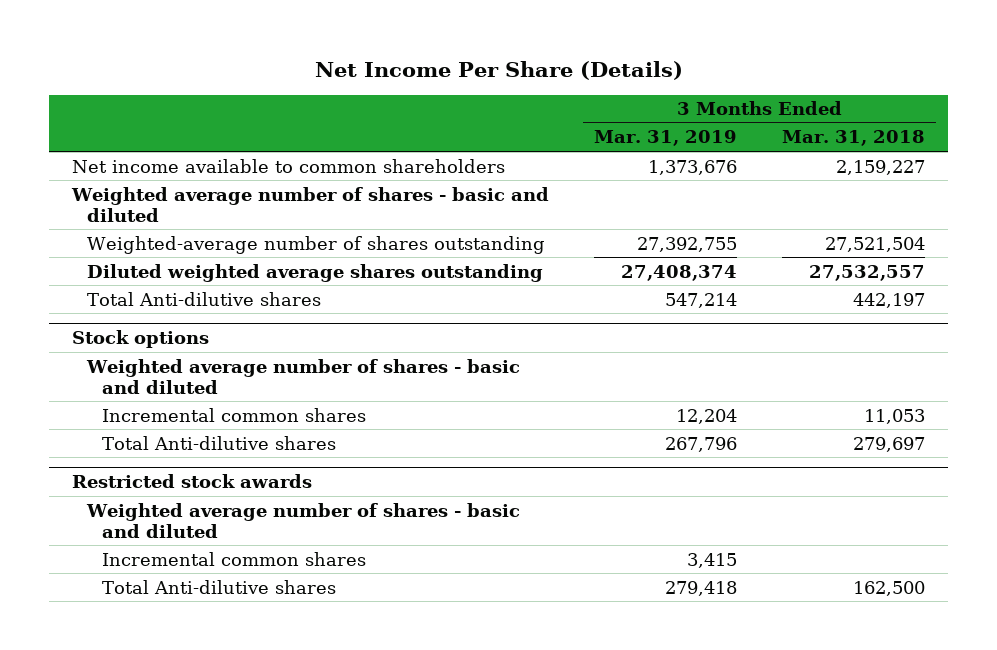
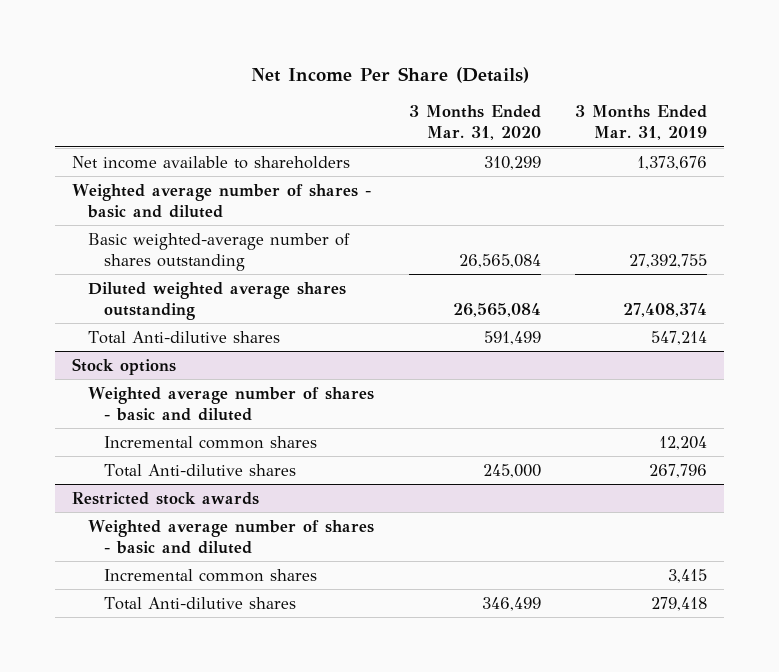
- | 3 Months Ended Mar. 31, 2019 | 3 Months Ended Mar. 31, 2018
+ | 3 Months Ended Mar. 31, 2020 | 3 Months Ended Mar. 31, 2019
- Net income available to common shareholders | 1,373,676 | 2,159,227
+ Net income available to shareholders | 310,299 | 1,373,676
- Weighted-average number of shares outstanding | 27,392,755 | 27,521,504
+ Basic weighted-average number of shares outstanding | 26,565,084 | 27,392,755

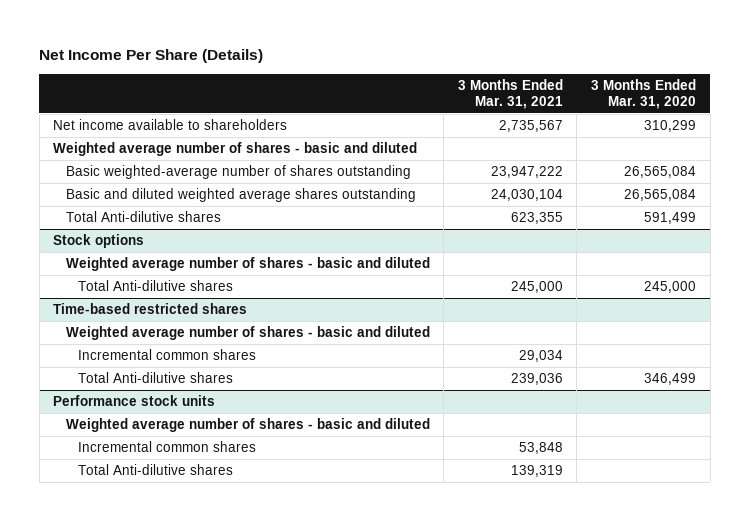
- | 3 Months Ended Mar. 31, 2020 | 3 Months Ended Mar. 31, 2019
+ | 3 Months Ended Mar. 31, 2021 | 3 Months Ended Mar. 31, 2020
- Diluted weighted average shares outstanding | 26,565,084 | 27,408,374
+ Basic and diluted weighted average shares outstanding | 24,030,104 | 26,565,084
@ Stock options
- Incremental common shares | | 12,204
- Restricted stock awards
+ Time-based restricted shares
+ Performance stock units
+ Weighted average number of shares - basic and diluted
+ Incremental common shares | 53,848 |
+ Total Anti-dilutive shares | 139,319 |

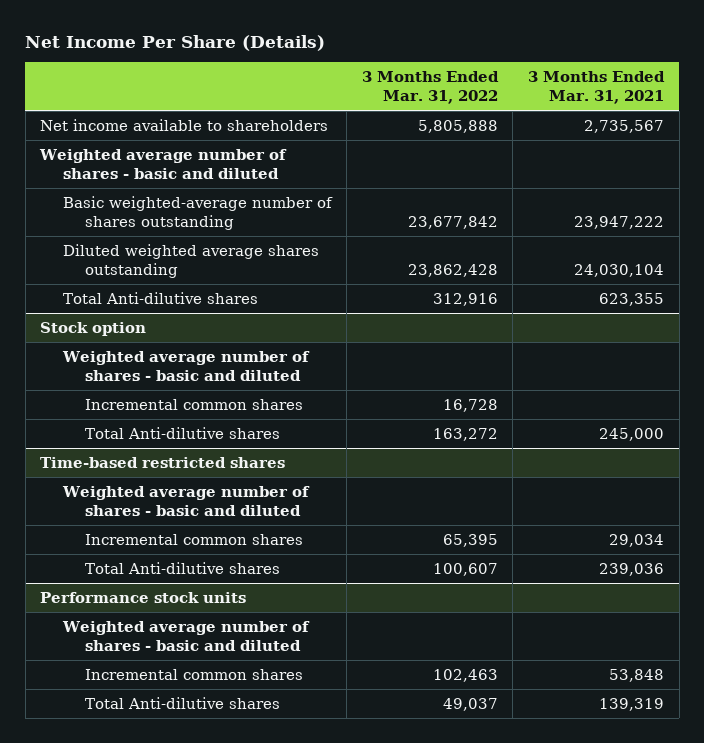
- | 3 Months Ended Mar. 31, 2021 | 3 Months Ended Mar. 31, 2020
+ | 3 Months Ended Mar. 31, 2022 | 3 Months Ended Mar. 31, 2021
- Basic and diluted weighted average shares outstanding | 24,030,104 | 26,565,084
+ Diluted weighted average shares outstanding | 23,862,428 | 24,030,104
- Stock options
+ Stock option
+ Incremental common shares | 16,728 |

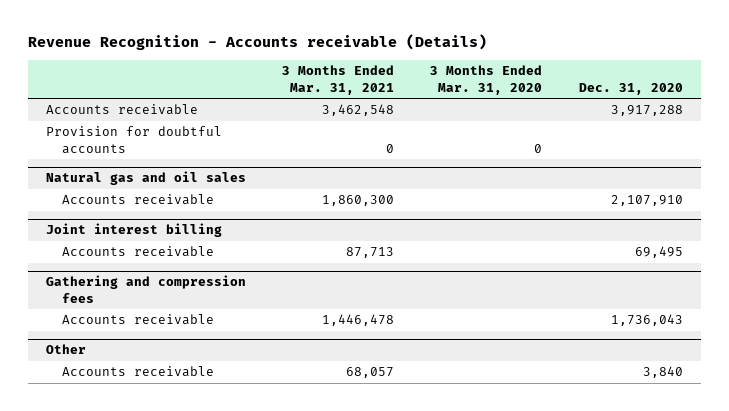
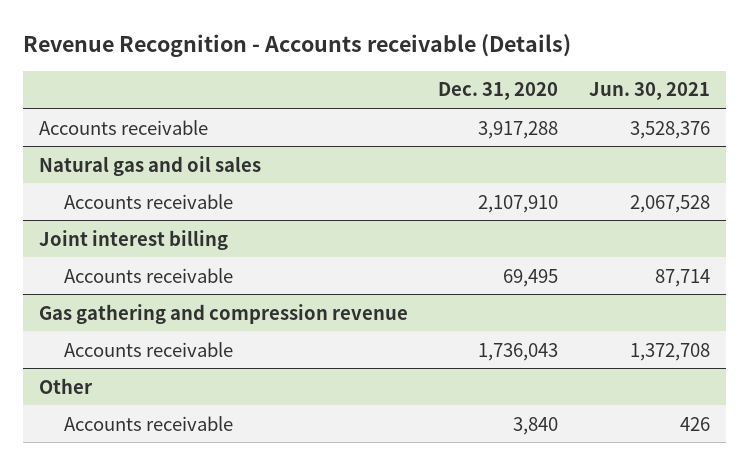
- | 3 Months Ended Mar. 31, 2021 | 3 Months Ended Mar. 31, 2020 | Dec. 31, 2020
+ | Dec. 31, 2020 | Jun. 30, 2021
- Provision for doubtful accounts | 0 | 0 |
- Gathering and compression fees
+ Gas gathering and compression revenue

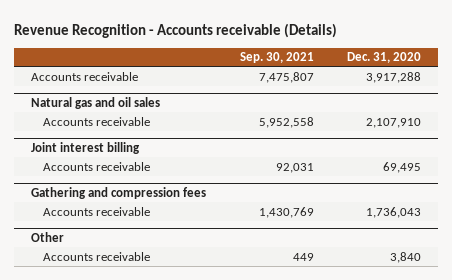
- | Dec. 31, 2020 | Jun. 30, 2021
+ | Sep. 30, 2021 | Dec. 31, 2020
- Gas gathering and compression revenue
+ Gathering and compression fees

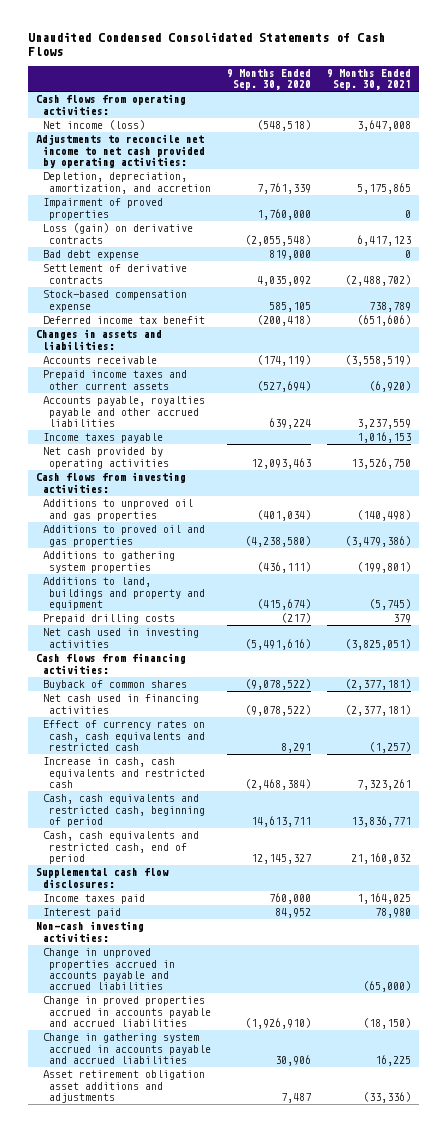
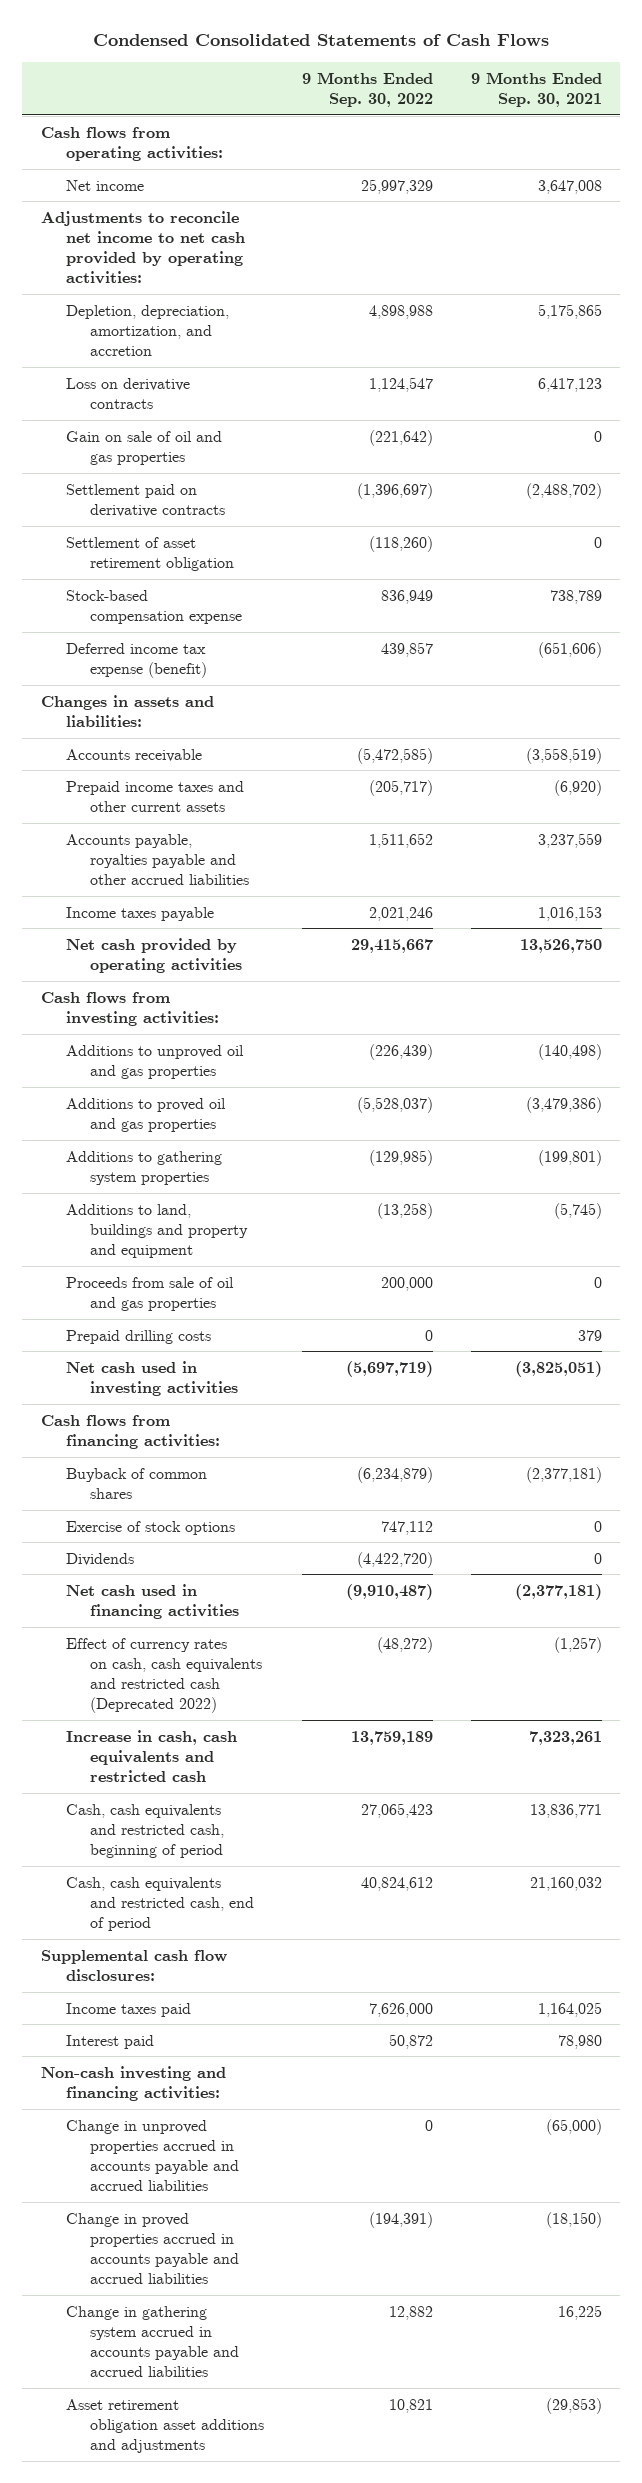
- Unaudited Condensed Consolidated Statements of Cash Flows
+ Condensed Consolidated Statements of Cash Flows
- | 9 Months Ended Sep. 30, 2020 | 9 Months Ended Sep. 30, 2021
+ | 9 Months Ended Sep. 30, 2022 | 9 Months Ended Sep. 30, 2021
- Net income (loss) | (548,518) | 3,647,008
+ Net income | 25,997,329 | 3,647,008
- Impairment of proved properties | 1,760,000 | 0
- Loss (gain) on derivative contracts | (2,055,548) | 6,417,123
- Bad debt expense | 819,000 | 0
- Settlement of derivative contracts | 4,035,092 | (2,488,702)
+ Loss on derivative contracts | 1,124,547 | 6,417,123
+ Gain on sale of oil and gas properties | (221,642) | 0
+ Settlement paid on derivative contracts | (1,396,697) | (2,488,702)
+ Settlement of asset retirement obligation | (118,260) | 0
- Deferred income tax benefit | (200,418) | (651,606)
+ Deferred income tax expense (benefit) | 439,857 | (651,606)
+ Proceeds from sale of oil and gas properties | 200,000 | 0
+ Exercise of stock options | 747,112 | 0
+ Dividends | (4,422,720) | 0
- Effect of currency rates on cash, cash equivalents and restricted cash | 8,291 | (1,257)
+ Effect of currency rates on cash, cash equivalents and restricted cash (Deprecated 2022) | (48,272) | (1,257)
- Non-cash investing activities:
+ Non-cash investing and financing activities:
- Asset retirement obligation asset additions and adjustments | 7,487 | (33,336)
+ Asset retirement obligation asset additions and adjustments | 10,821 | (29,853)

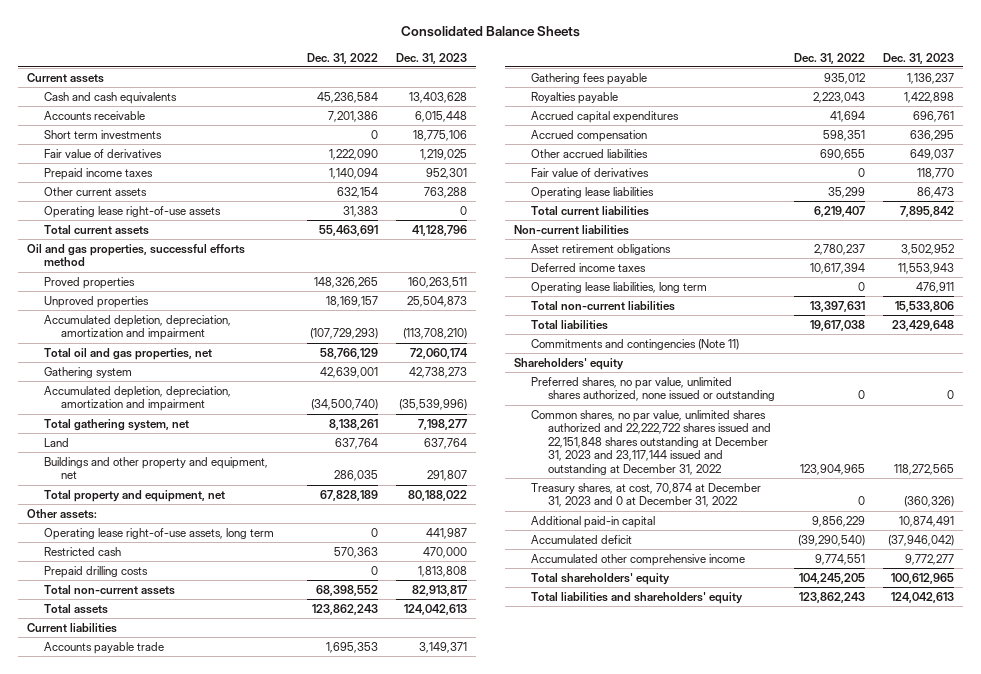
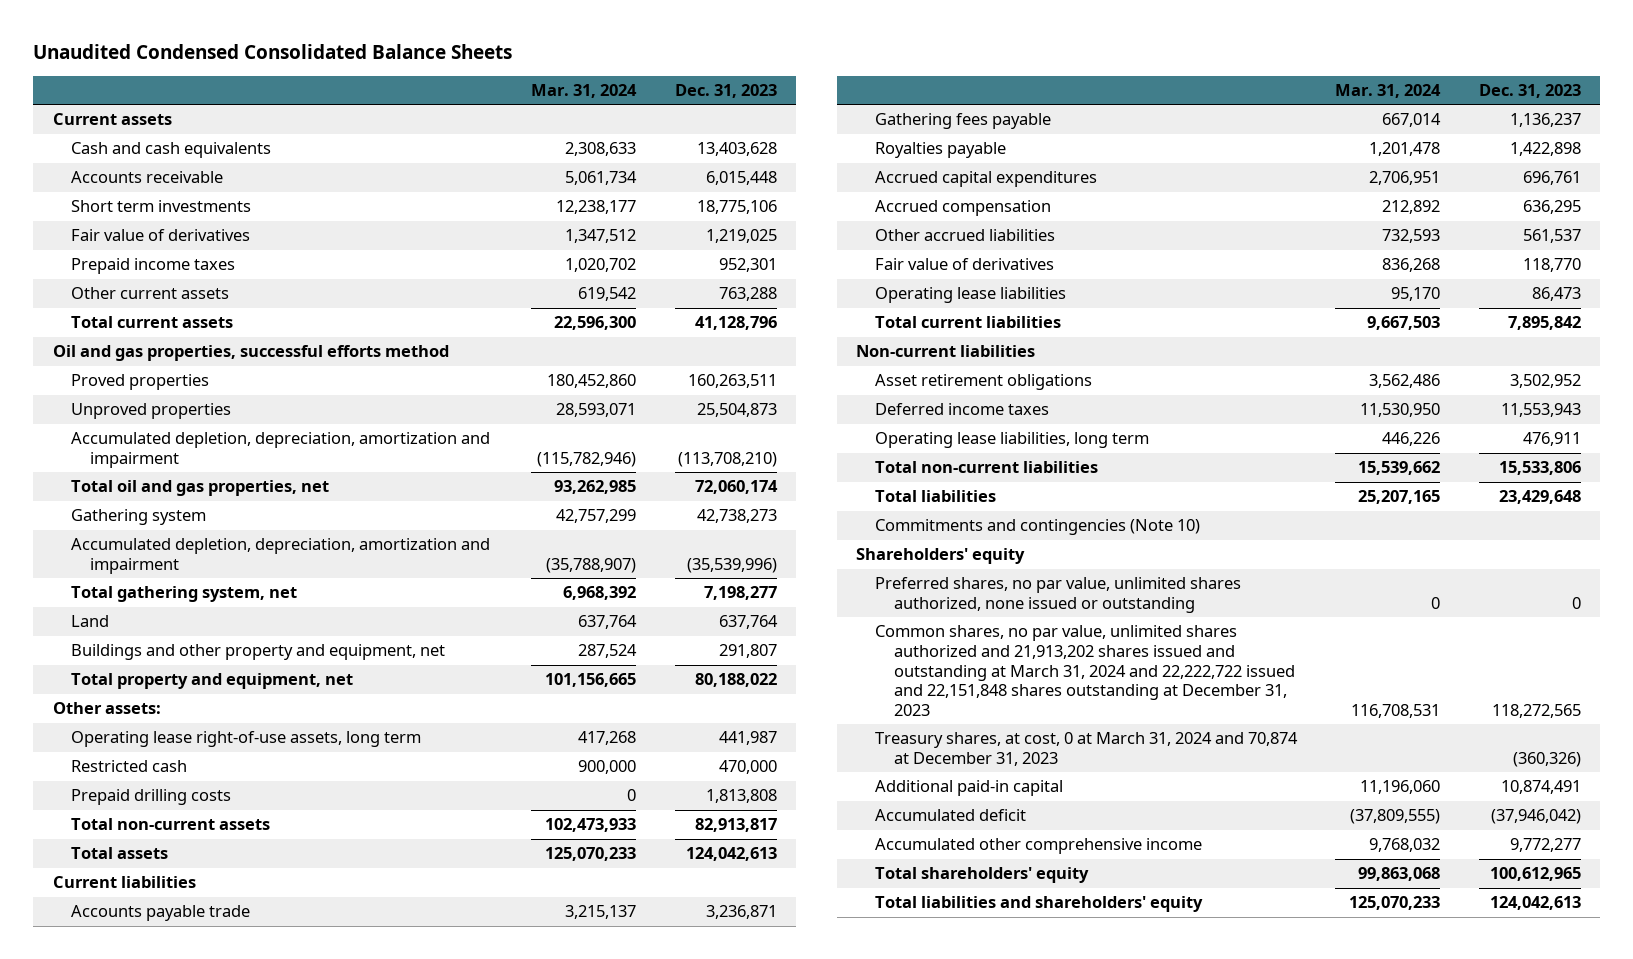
- Consolidated Balance Sheets
+ Unaudited Condensed Consolidated Balance Sheets
- | Dec. 31, 2022 | Dec. 31, 2023
+ | Mar. 31, 2024 | Dec. 31, 2023
- Operating lease right-of-use assets | 31,383 | 0
- Accounts payable trade | 1,695,353 | 3,149,371
+ Accounts payable trade | 3,215,137 | 3,236,871
- Other accrued liabilities | 690,655 | 649,037
+ Other accrued liabilities | 732,593 | 561,537
- Commitments and contingencies (Note 11)
+ Commitments and contingencies (Note 10)
- Common shares, no par value, unlimited shares authorized and 22,222,722 shares issued and 22,151,848 shares outstanding at December 31, 2023 and 23,117,144 issued and outstanding at December 31, 2022 | 123,904,965 | 118,272,565
- Treasury shares, at cost, 70,874 at December 31, 2023 and 0 at December 31, 2022 | 0 | (360,326)
+ Common shares, no par value, unlimited shares authorized and 21,913,202 shares issued and outstanding at March 31, 2024 and 22,222,722 issued and 22,151,848 shares outstanding at December 31, 2023 | 116,708,531 | 118,272,565
+ Treasury shares, at cost, 0 at March 31, 2024 and 70,874 at December 31, 2023 | | (360,326)

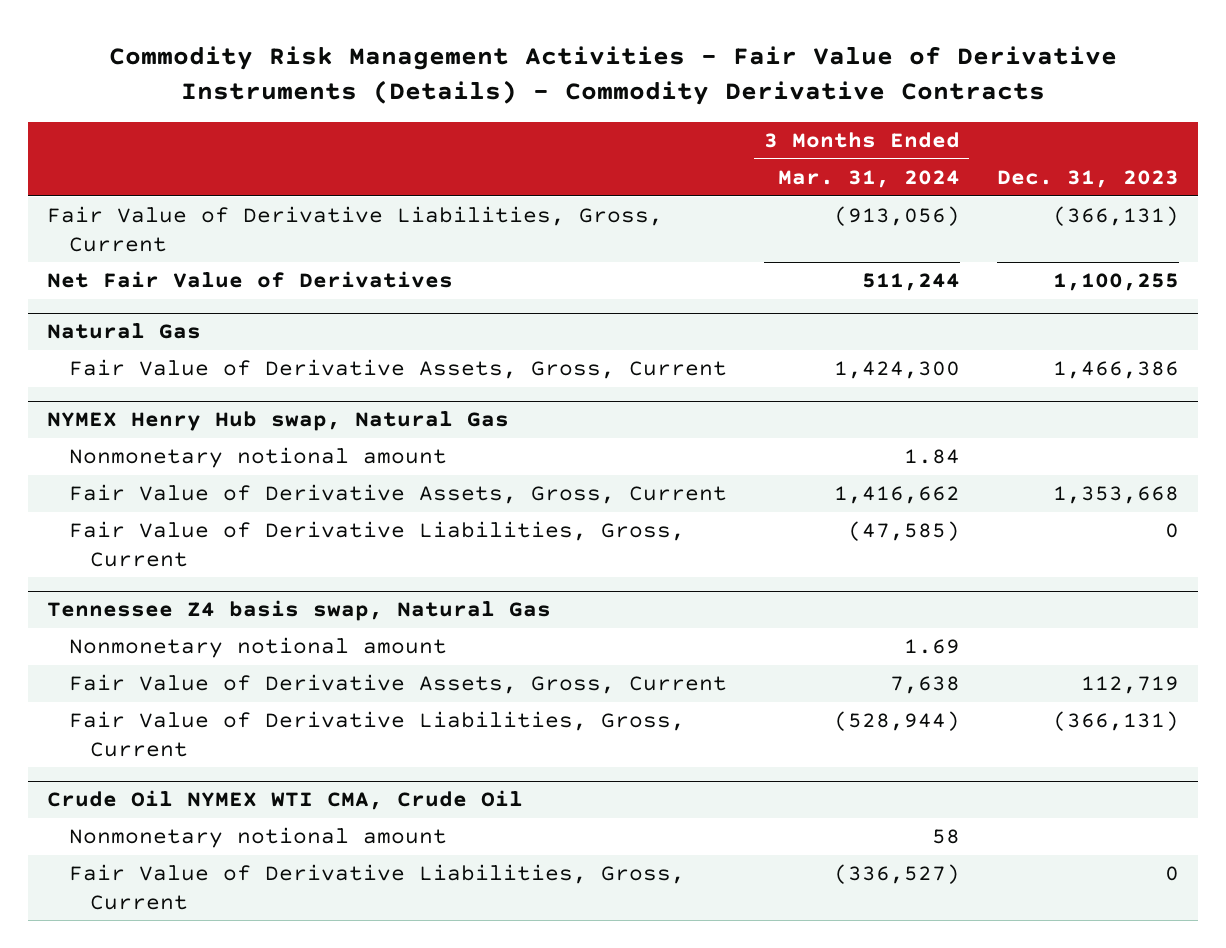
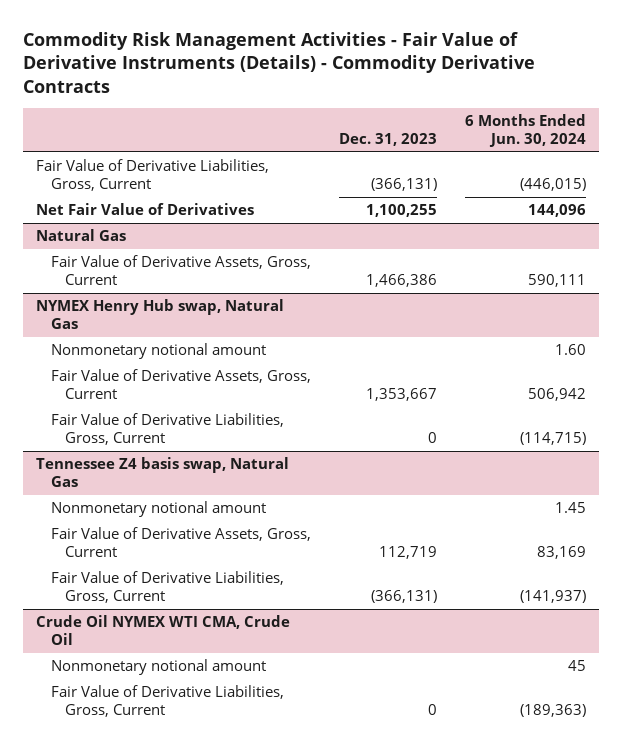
- | 3 Months Ended Mar. 31, 2024 | Dec. 31, 2023
+ | Dec. 31, 2023 | 6 Months Ended Jun. 30, 2024
@ NYMEX Henry Hub swap, Natural Gas
- Fair Value of Derivative Assets, Gross, Current | 1,416,662 | 1,353,668
+ Fair Value of Derivative Assets, Gross, Current | 1,353,667 | 506,942

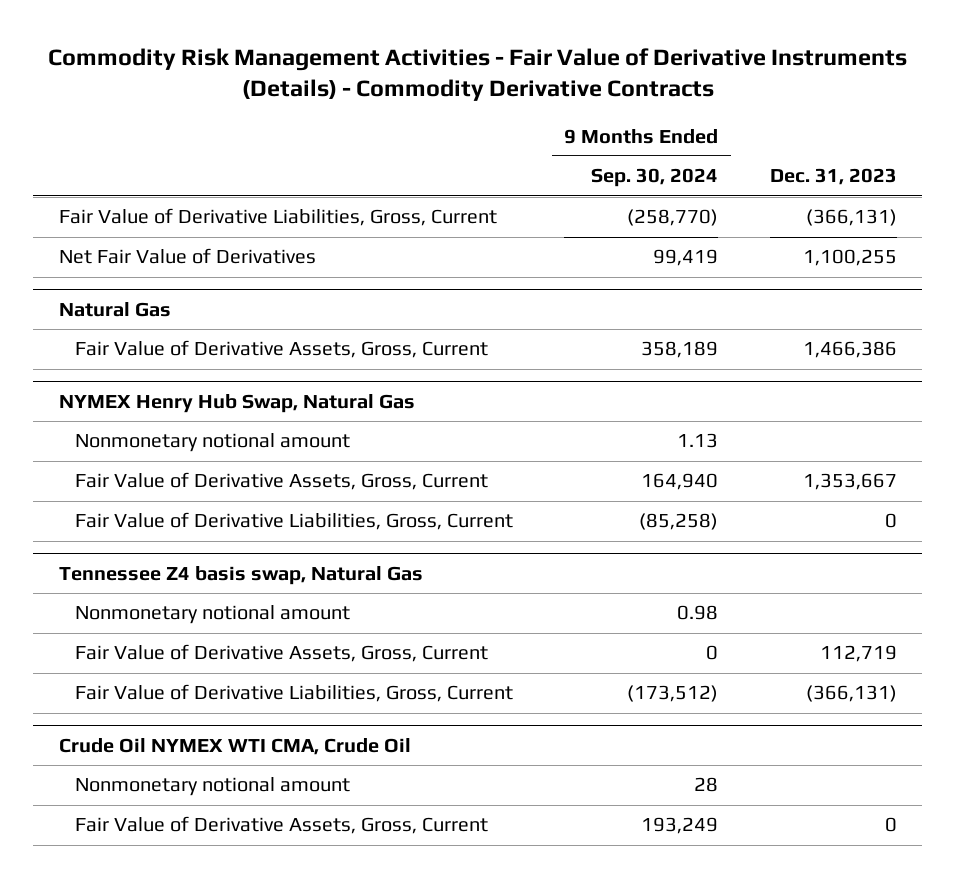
- | Dec. 31, 2023 | 6 Months Ended Jun. 30, 2024
+ | 9 Months Ended Sep. 30, 2024 | Dec. 31, 2023
- NYMEX Henry Hub swap, Natural Gas
+ NYMEX Henry Hub Swap, Natural Gas
@ Crude Oil NYMEX WTI CMA, Crude Oil
- Fair Value of Derivative Liabilities, Gross, Current | 0 | (189,363)
+ Fair Value of Derivative Assets, Gross, Current | 193,249 | 0

